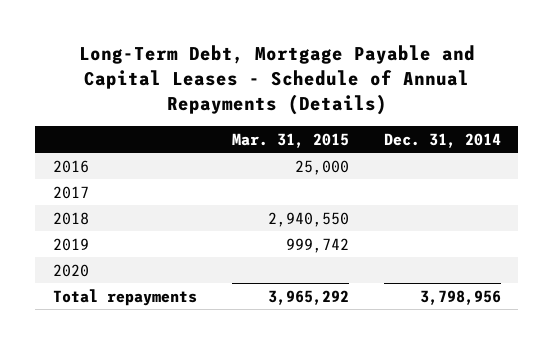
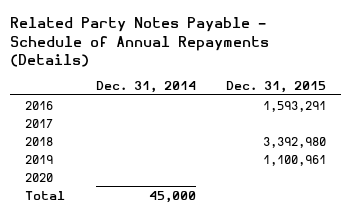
- Long-Term Debt, Mortgage Payable and Capital Leases - Schedule of Annual Repayments (Details)
+ Related Party Notes Payable - Schedule of Annual Repayments (Details)
- | Mar. 31, 2015 | Dec. 31, 2014
+ | Dec. 31, 2014 | Dec. 31, 2015
- Total repayments | 3,965,292 | 3,798,956
+ Total | 45,000 |

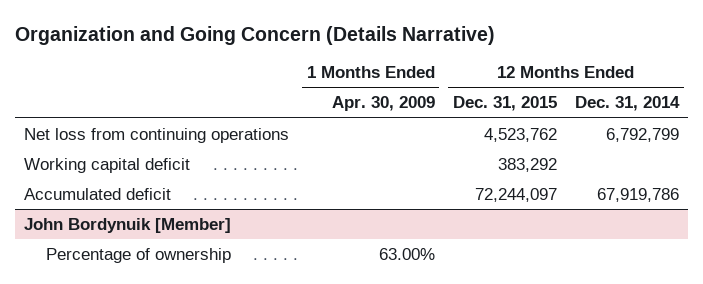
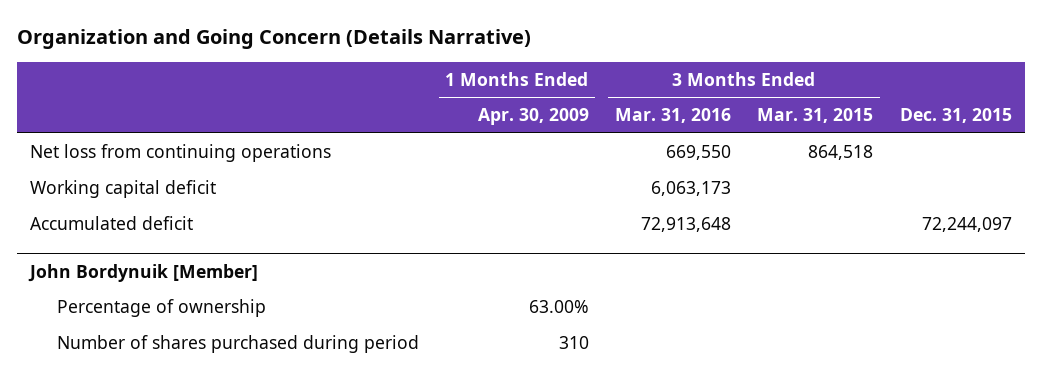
- | 1 Months Ended Apr. 30, 2009 | 12 Months Ended Dec. 31, 2015 | 12 Months Ended Dec. 31, 2014
+ | 1 Months Ended Apr. 30, 2009 | 3 Months Ended Mar. 31, 2016 | 3 Months Ended Mar. 31, 2015 | Dec. 31, 2015
@ John Bordynuik [Member]
+ Number of shares purchased during period | 310 | | |

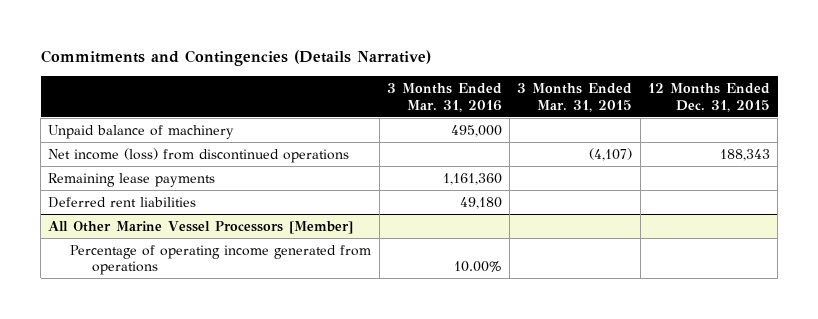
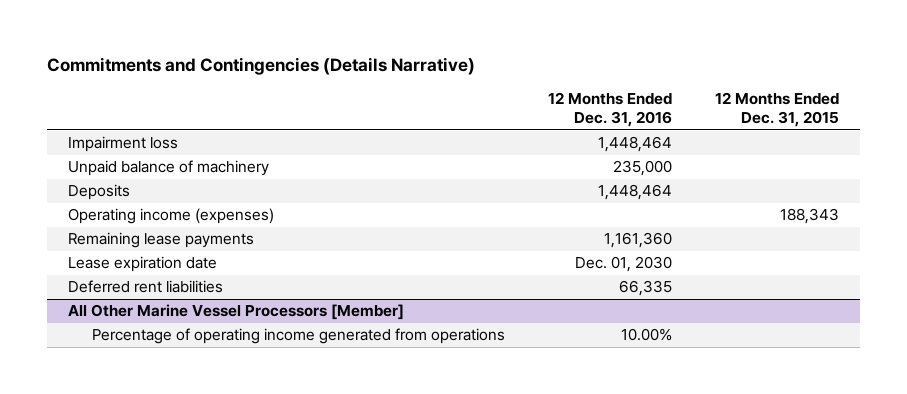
- | 3 Months Ended Mar. 31, 2016 | 3 Months Ended Mar. 31, 2015 | 12 Months Ended Dec. 31, 2015
+ | 12 Months Ended Dec. 31, 2016 | 12 Months Ended Dec. 31, 2015
+ Impairment loss | 1,448,464 |
- Net income (loss) from discontinued operations | | (4,107) | 188,343
+ Deposits | 1,448,464 |
+ Operating income (expenses) | | 188,343
+ Lease expiration date | Dec. 01, 2030 |

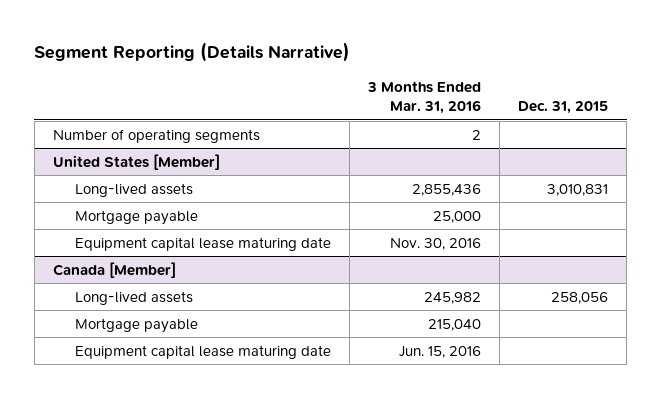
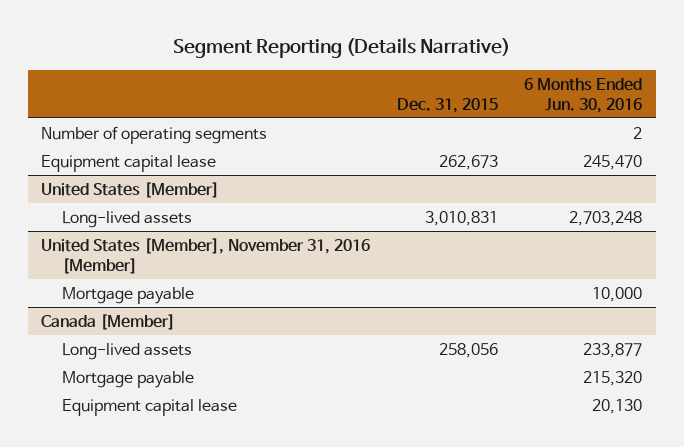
- | 3 Months Ended Mar. 31, 2016 | Dec. 31, 2015
+ | Dec. 31, 2015 | 6 Months Ended Jun. 30, 2016
+ Equipment capital lease | 262,673 | 245,470
@ United States [Member]
- Mortgage payable | 25,000 |
- Equipment capital lease maturing date | Nov. 30, 2016 |
+ United States [Member], November 31, 2016 [Member]
+ Mortgage payable | | 10,000
@ Canada [Member]
- Equipment capital lease maturing date | Jun. 15, 2016 |
+ Equipment capital lease | | 20,130

